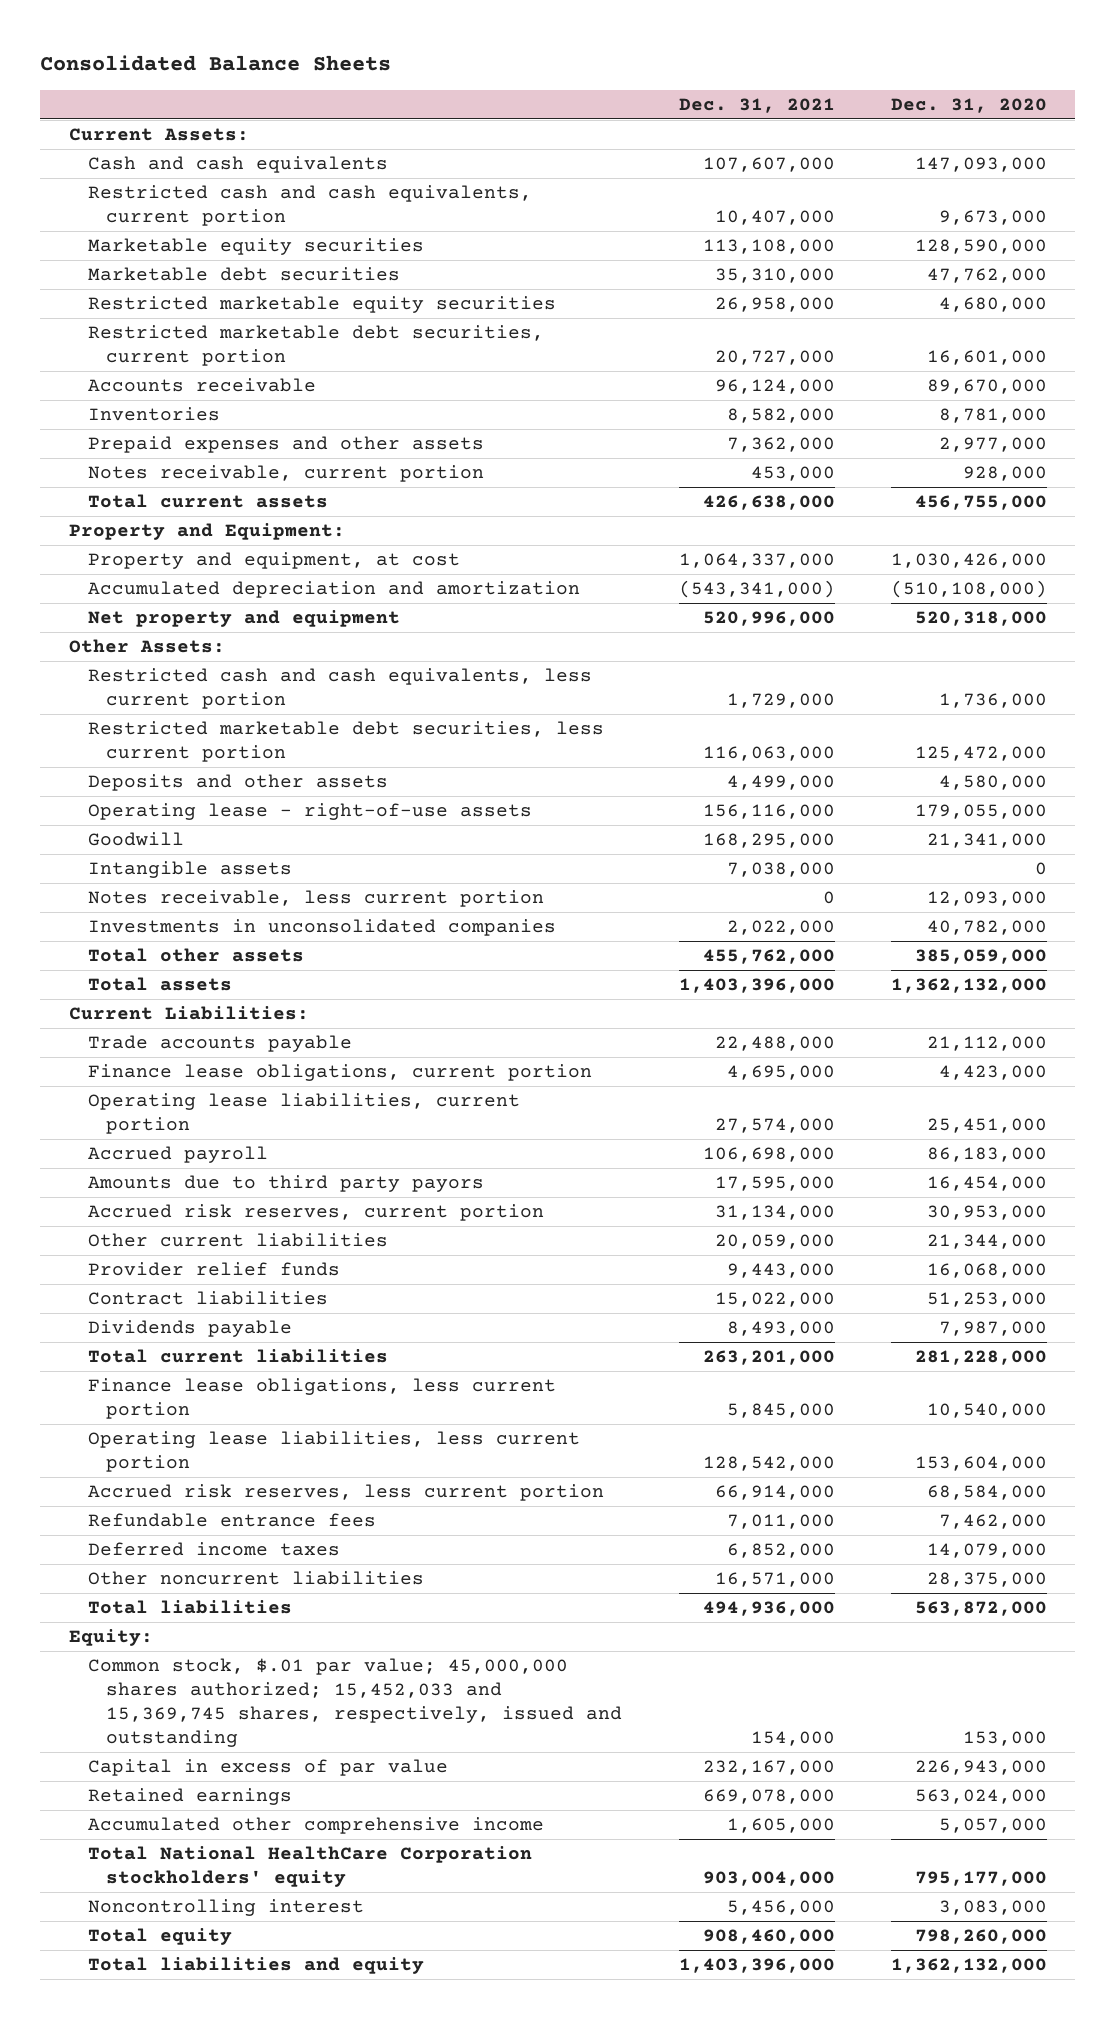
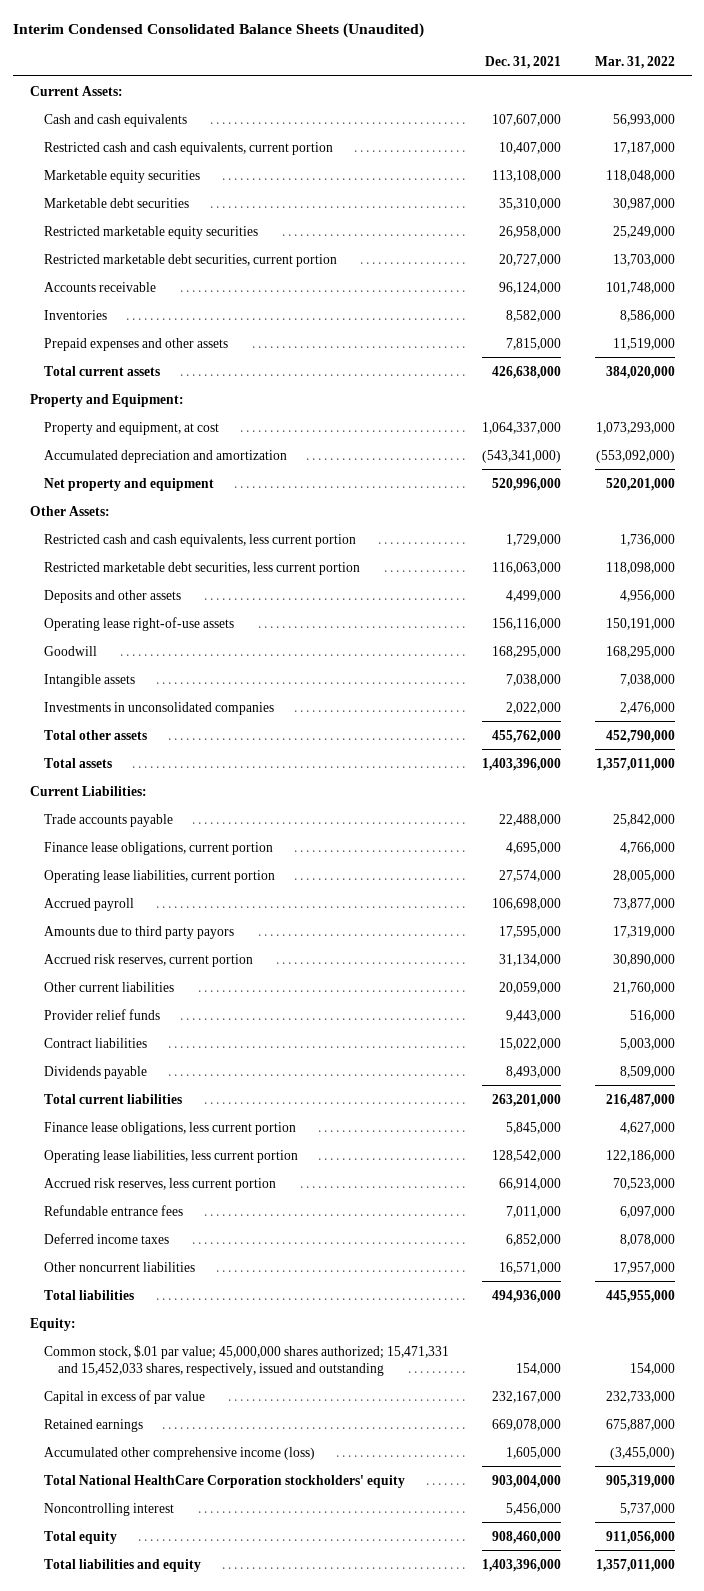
- Consolidated Balance Sheets
+ Interim Condensed Consolidated Balance Sheets (Unaudited)
- | Dec. 31, 2021 | Dec. 31, 2020
+ | Dec. 31, 2021 | Mar. 31, 2022
- Prepaid expenses and other assets | 7,362,000 | 2,977,000
- Notes receivable, current portion | 453,000 | 928,000
+ Prepaid expenses and other assets | 7,815,000 | 11,519,000
- Operating lease - right-of-use assets | 156,116,000 | 179,055,000
+ Operating lease right-of-use assets | 156,116,000 | 150,191,000
- Notes receivable, less current portion | 0 | 12,093,000
- Common stock, $.01 par value; 45,000,000 shares authorized; 15,452,033 and 15,369,745 shares, respectively, issued and outstanding | 154,000 | 153,000
+ Common stock, $.01 par value; 45,000,000 shares authorized; 15,471,331 and 15,452,033 shares, respectively, issued and outstanding | 154,000 | 154,000
- Accumulated other comprehensive income | 1,605,000 | 5,057,000
+ Accumulated other comprehensive income (loss) | 1,605,000 | (3,455,000)

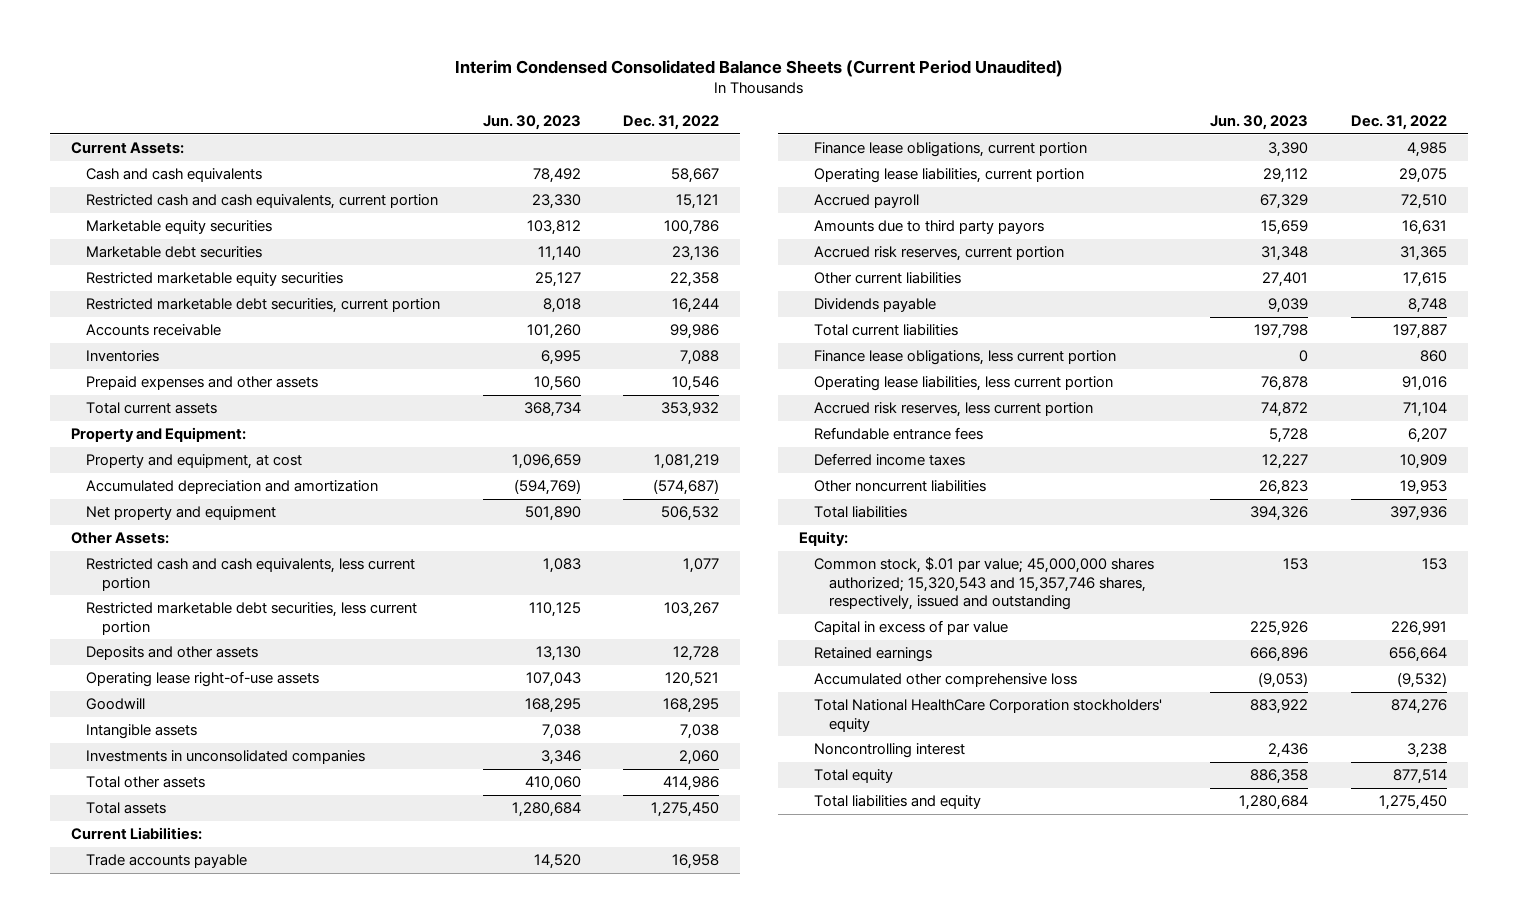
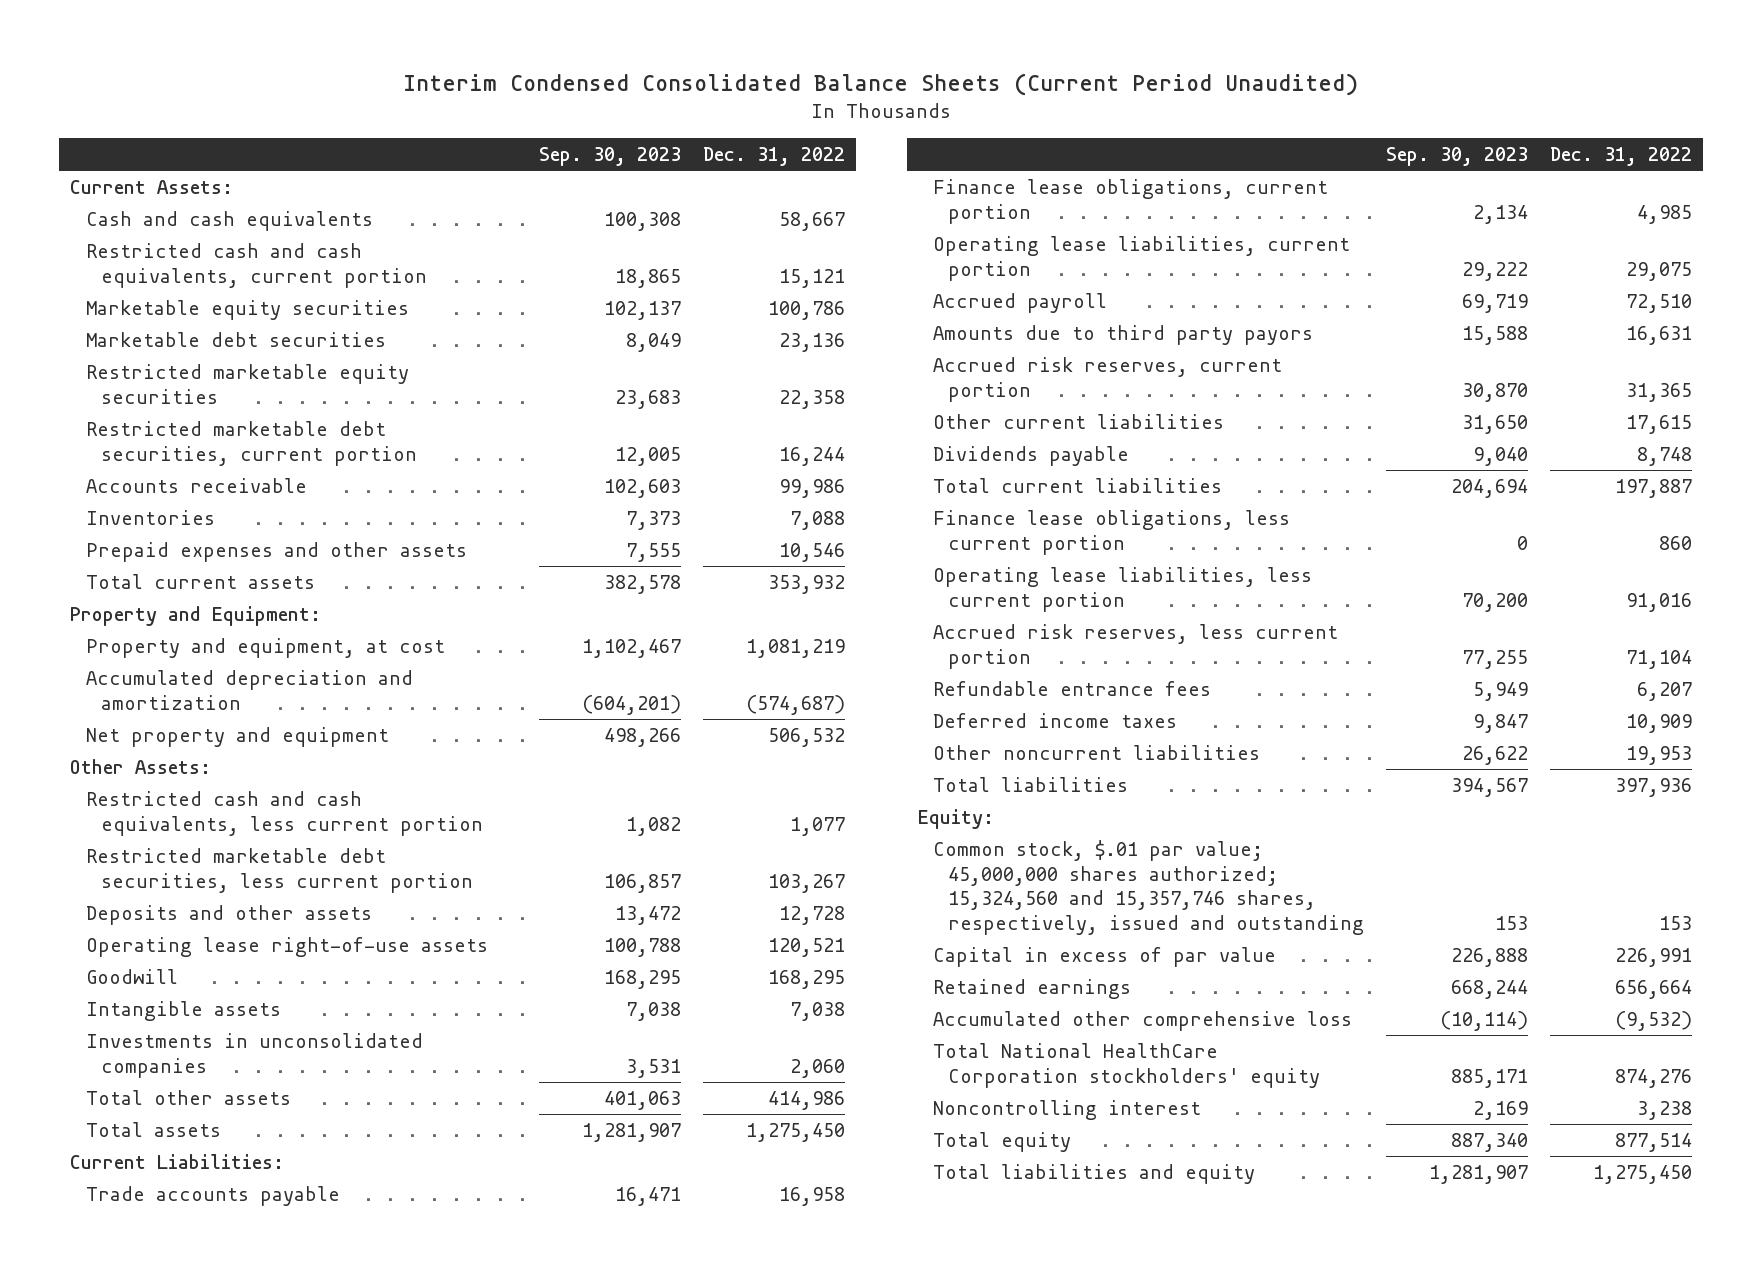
- | Jun. 30, 2023 | Dec. 31, 2022
+ | Sep. 30, 2023 | Dec. 31, 2022
- Common stock, $.01 par value; 45,000,000 shares authorized; 15,320,543 and 15,357,746 shares, respectively, issued and outstanding | 153 | 153
+ Common stock, $.01 par value; 45,000,000 shares authorized; 15,324,560 and 15,357,746 shares, respectively, issued and outstanding | 153 | 153

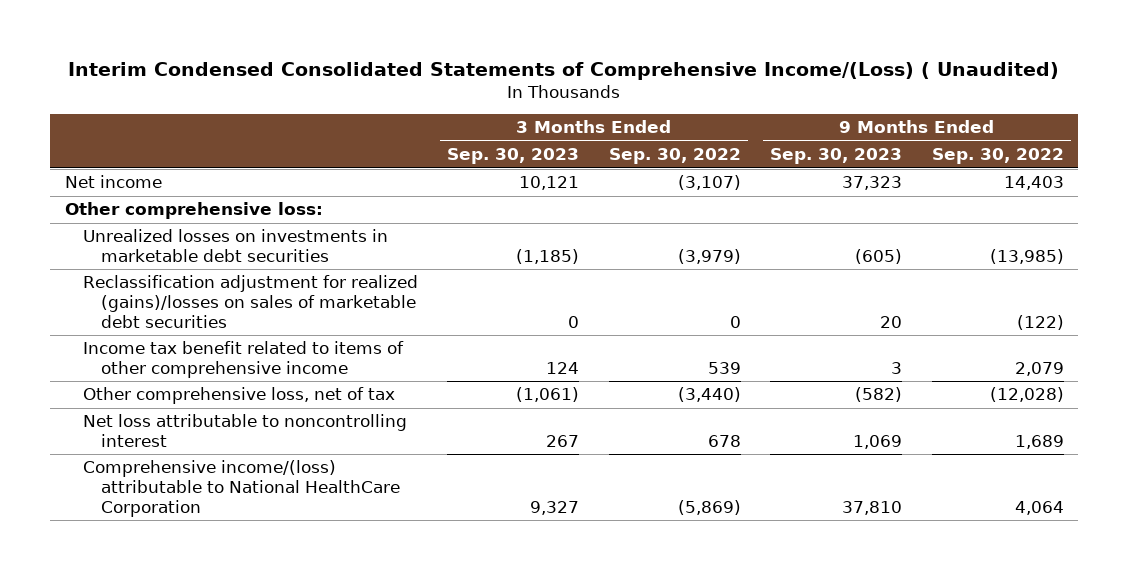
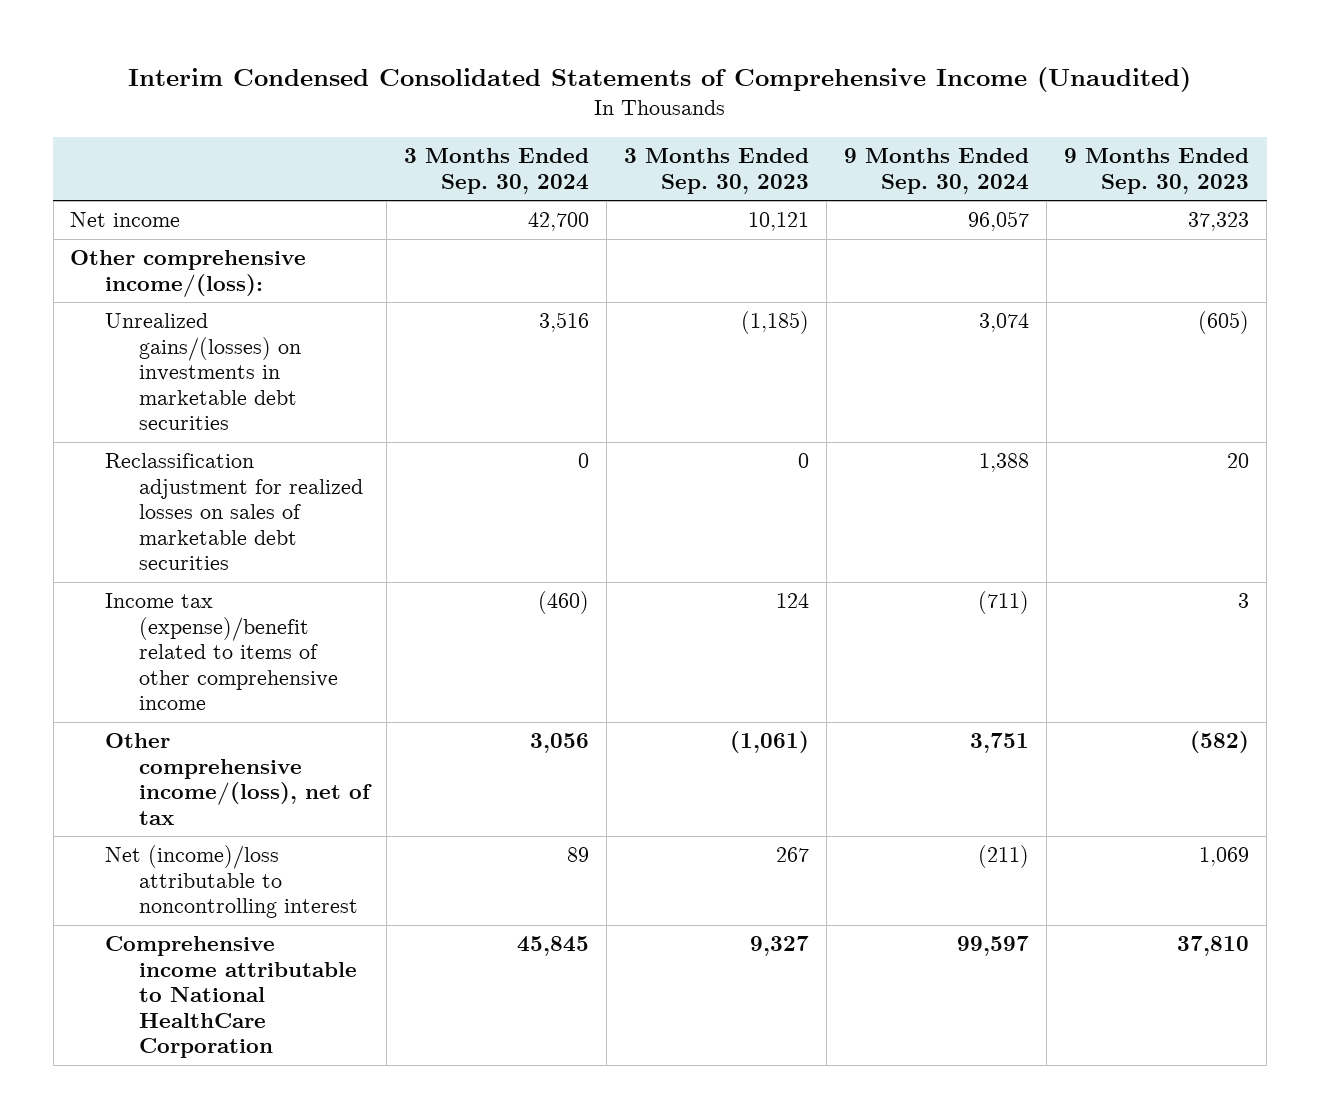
- Interim Condensed Consolidated Statements of Comprehensive Income/(Loss) ( Unaudited)
+ Interim Condensed Consolidated Statements of Comprehensive Income (Unaudited)
- | 3 Months Ended Sep. 30, 2023 | 3 Months Ended Sep. 30, 2022 | 9 Months Ended Sep. 30, 2023 | 9 Months Ended Sep. 30, 2022
+ | 3 Months Ended Sep. 30, 2024 | 3 Months Ended Sep. 30, 2023 | 9 Months Ended Sep. 30, 2024 | 9 Months Ended Sep. 30, 2023
- Other comprehensive loss:
- Unrealized losses on investments in marketable debt securities | (1,185) | (3,979) | (605) | (13,985)
- Reclassification adjustment for realized (gains)/losses on sales of marketable debt securities | 0 | 0 | 20 | (122)
- Income tax benefit related to items of other comprehensive income | 124 | 539 | 3 | 2,079
- Other comprehensive loss, net of tax | (1,061) | (3,440) | (582) | (12,028)
- Net loss attributable to noncontrolling interest | 267 | 678 | 1,069 | 1,689
- Comprehensive income/(loss) attributable to National HealthCare Corporation | 9,327 | (5,869) | 37,810 | 4,064
+ Other comprehensive income/(loss):
+ Unrealized gains/(losses) on investments in marketable debt securities | 3,516 | (1,185) | 3,074 | (605)
+ Reclassification adjustment for realized losses on sales of marketable debt securities | 0 | 0 | 1,388 | 20
+ Income tax (expense)/benefit related to items of other comprehensive income | (460) | 124 | (711) | 3
+ Other comprehensive income/(loss), net of tax | 3,056 | (1,061) | 3,751 | (582)
+ Net (income)/loss attributable to noncontrolling interest | 89 | 267 | (211) | 1,069
+ Comprehensive income attributable to National HealthCare Corporation | 45,845 | 9,327 | 99,597 | 37,810

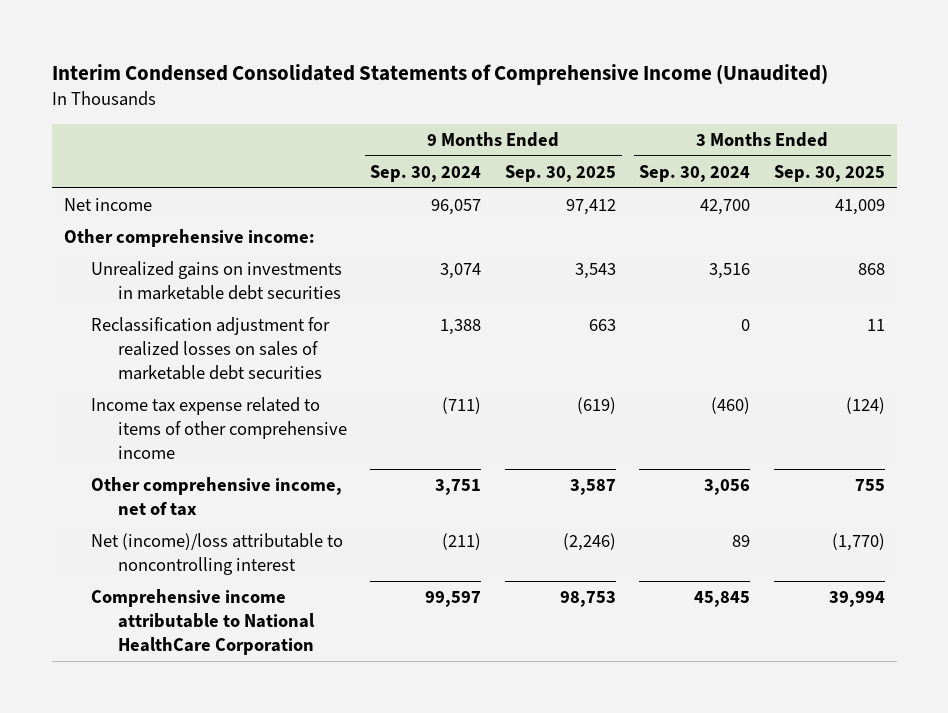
- | 3 Months Ended Sep. 30, 2024 | 3 Months Ended Sep. 30, 2023 | 9 Months Ended Sep. 30, 2024 | 9 Months Ended Sep. 30, 2023
+ | 9 Months Ended Sep. 30, 2024 | 9 Months Ended Sep. 30, 2025 | 3 Months Ended Sep. 30, 2024 | 3 Months Ended Sep. 30, 2025
- Other comprehensive income/(loss):
- Unrealized gains/(losses) on investments in marketable debt securities | 3,516 | (1,185) | 3,074 | (605)
+ Other comprehensive income:
+ Unrealized gains on investments in marketable debt securities | 3,074 | 3,543 | 3,516 | 868
- Income tax (expense)/benefit related to items of other comprehensive income | (460) | 124 | (711) | 3
- Other comprehensive income/(loss), net of tax | 3,056 | (1,061) | 3,751 | (582)
+ Income tax expense related to items of other comprehensive income | (711) | (619) | (460) | (124)
+ Other comprehensive income, net of tax | 3,751 | 3,587 | 3,056 | 755

